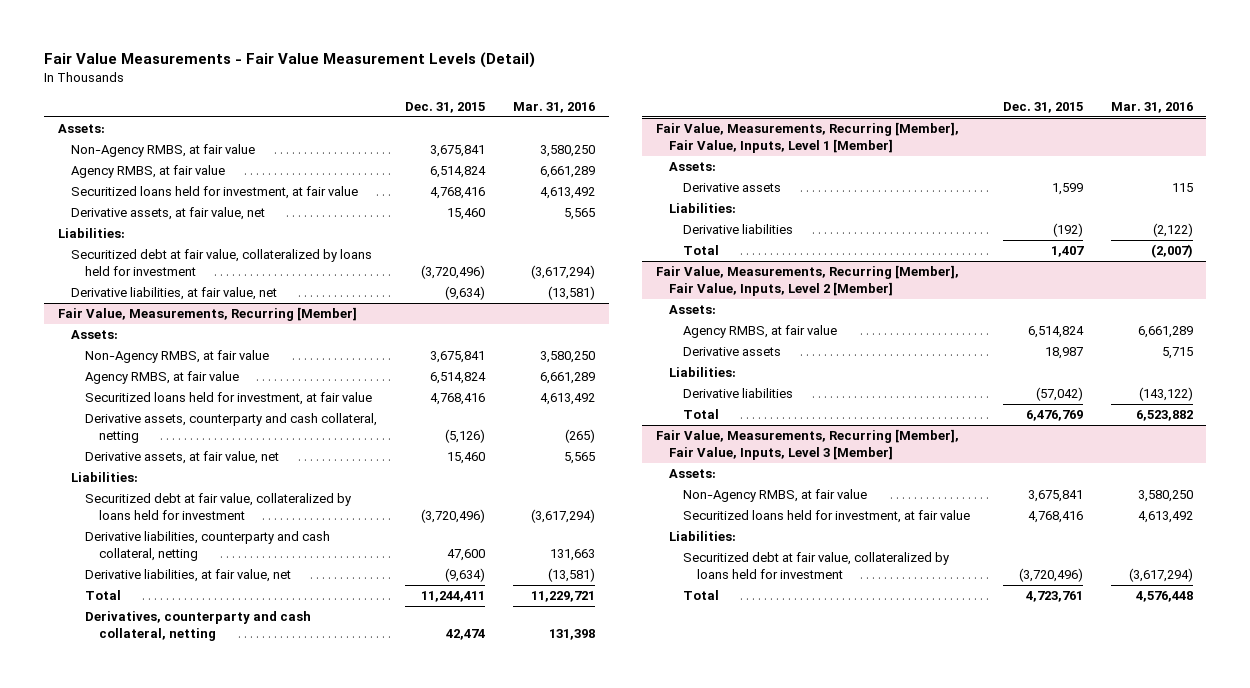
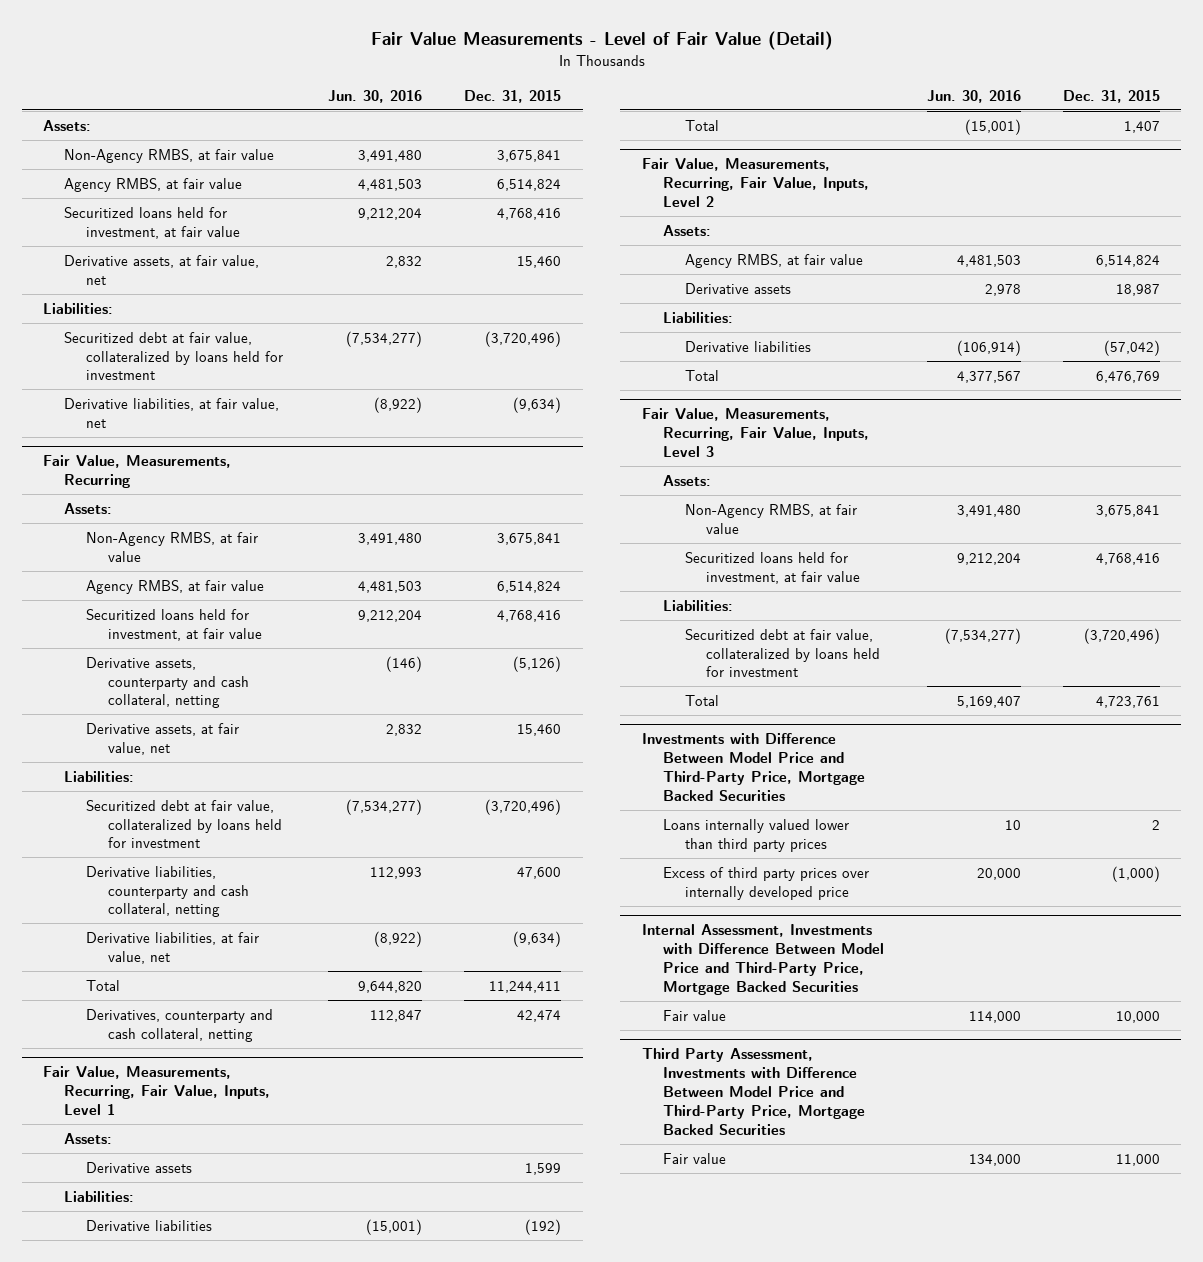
- Fair Value Measurements - Fair Value Measurement Levels (Detail)
+ Fair Value Measurements - Level of Fair Value (Detail)
- | Dec. 31, 2015 | Mar. 31, 2016
+ | Jun. 30, 2016 | Dec. 31, 2015
- Fair Value, Measurements, Recurring [Member]
+ Fair Value, Measurements, Recurring
- Fair Value, Measurements, Recurring [Member], Fair Value, Inputs, Level 1 [Member]
+ Fair Value, Measurements, Recurring, Fair Value, Inputs, Level 1
- Fair Value, Measurements, Recurring [Member], Fair Value, Inputs, Level 2 [Member]
+ Fair Value, Measurements, Recurring, Fair Value, Inputs, Level 2
- Fair Value, Measurements, Recurring [Member], Fair Value, Inputs, Level 3 [Member]
+ Fair Value, Measurements, Recurring, Fair Value, Inputs, Level 3
+ Investments with Difference Between Model Price and Third-Party Price, Mortgage Backed Securities
+ Loans internally valued lower than third party prices | 10 | 2
+ Excess of third party prices over internally developed price | 20,000 | (1,000)
+ Internal Assessment, Investments with Difference Between Model Price and Third-Party Price, Mortgage Backed Securities
+ Fair value | 114,000 | 10,000
+ Third Party Assessment, Investments with Difference Between Model Price and Third-Party Price, Mortgage Backed Securities
+ Fair value | 134,000 | 11,000

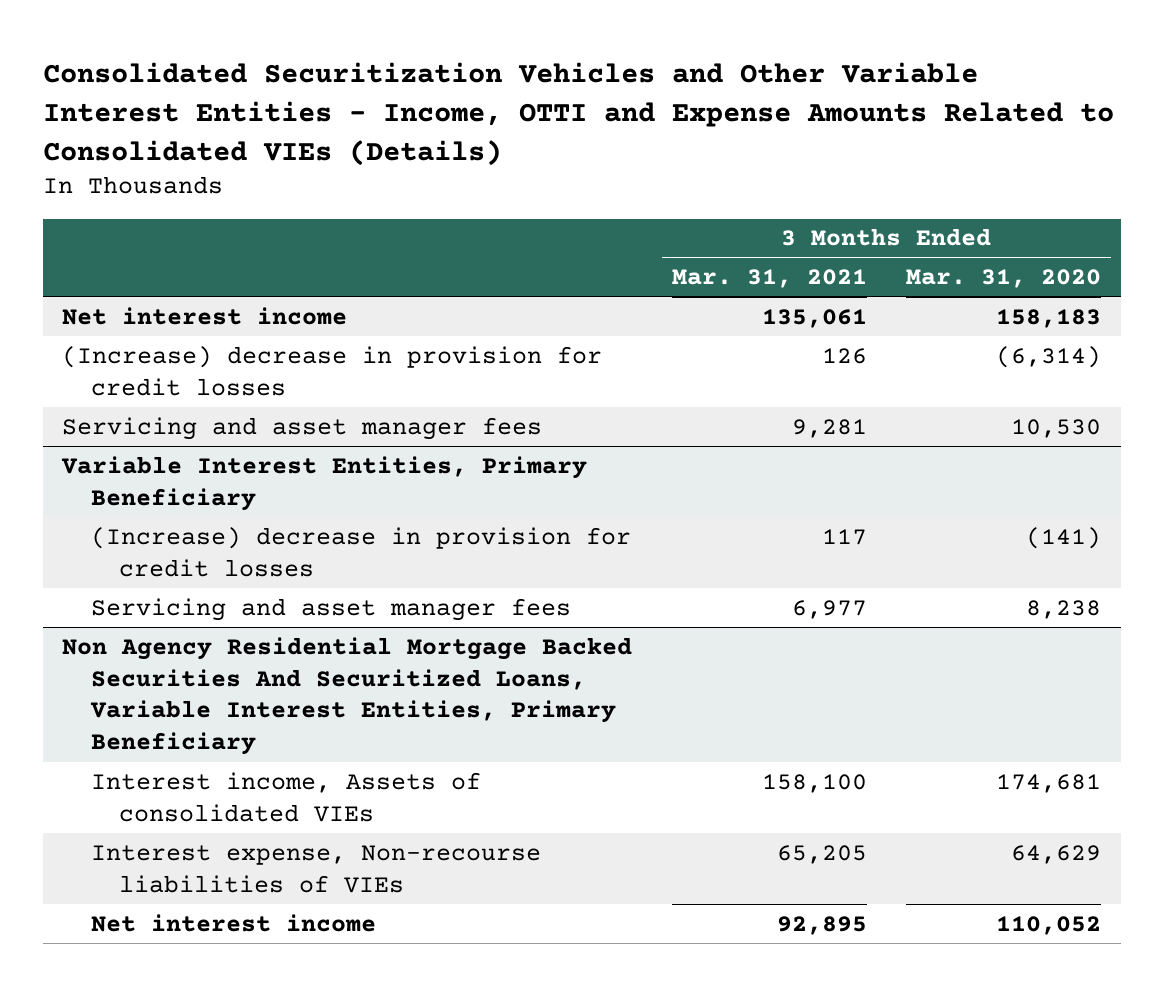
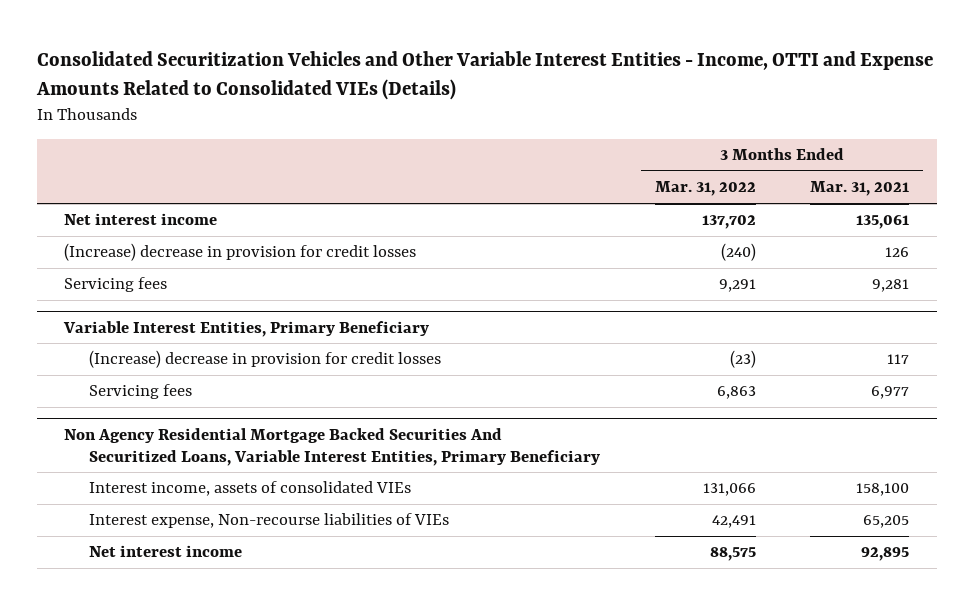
- | 3 Months Ended Mar. 31, 2021 | 3 Months Ended Mar. 31, 2020
+ | 3 Months Ended Mar. 31, 2022 | 3 Months Ended Mar. 31, 2021
- Servicing and asset manager fees | 9,281 | 10,530
+ Servicing fees | 9,291 | 9,281
@ Variable Interest Entities, Primary Beneficiary
- Servicing and asset manager fees | 6,977 | 8,238
+ Servicing fees | 6,863 | 6,977
@ Non Agency Residential Mortgage Backed Securities And Securitized Loans, Variable Interest Entities, Primary Beneficiary
- Interest income, Assets of consolidated VIEs | 158,100 | 174,681
+ Interest income, assets of consolidated VIEs | 131,066 | 158,100

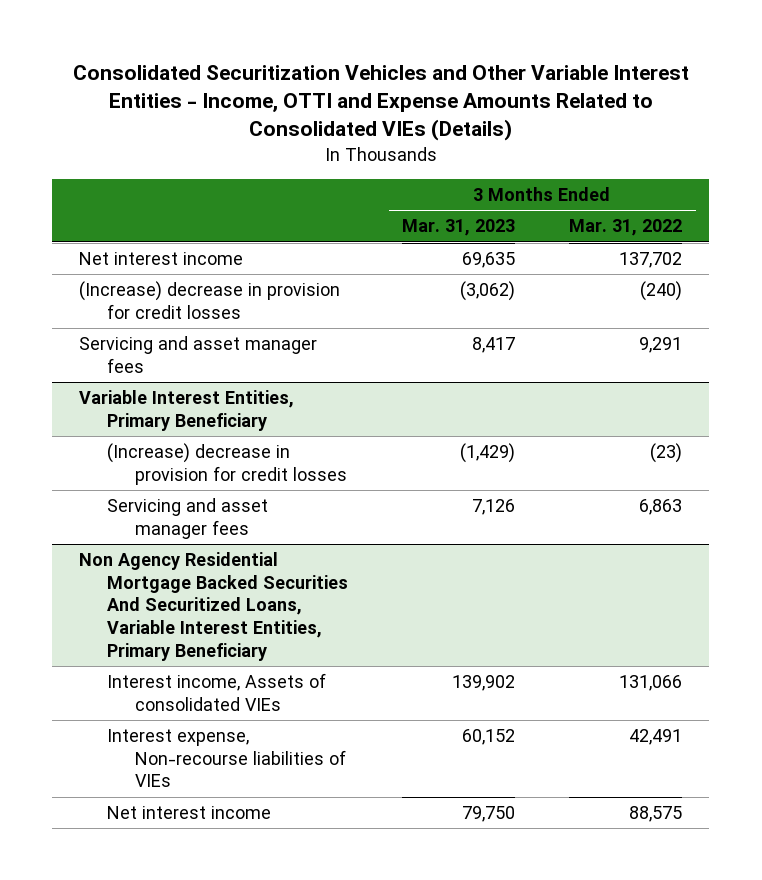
- | 3 Months Ended Mar. 31, 2022 | 3 Months Ended Mar. 31, 2021
+ | 3 Months Ended Mar. 31, 2023 | 3 Months Ended Mar. 31, 2022
- Servicing fees | 9,291 | 9,281
+ Servicing and asset manager fees | 8,417 | 9,291
@ Variable Interest Entities, Primary Beneficiary
- Servicing fees | 6,863 | 6,977
+ Servicing and asset manager fees | 7,126 | 6,863
@ Non Agency Residential Mortgage Backed Securities And Securitized Loans, Variable Interest Entities, Primary Beneficiary
- Interest income, assets of consolidated VIEs | 131,066 | 158,100
+ Interest income, Assets of consolidated VIEs | 139,902 | 131,066

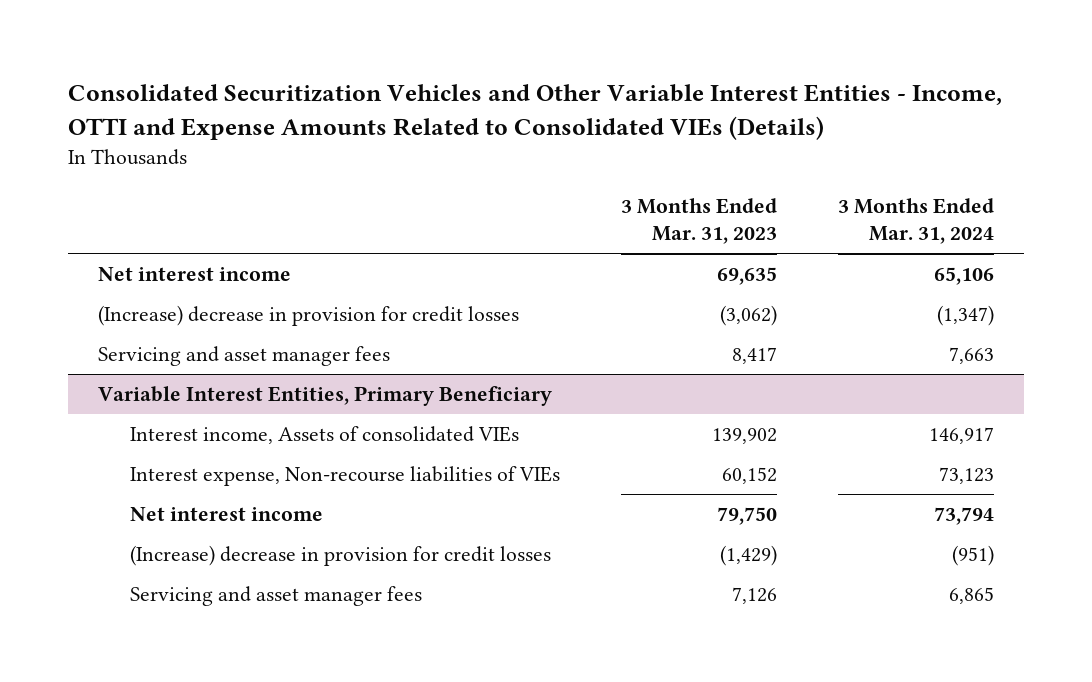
- | 3 Months Ended Mar. 31, 2023 | 3 Months Ended Mar. 31, 2022
+ | 3 Months Ended Mar. 31, 2023 | 3 Months Ended Mar. 31, 2024
- Non Agency Residential Mortgage Backed Securities And Securitized Loans, Variable Interest Entities, Primary Beneficiary
@ Variable Interest Entities, Primary Beneficiary
moved down: (Increase) decrease in provision for credit losses | (1,429) | (951)
moved down: Servicing and asset manager fees | 7,126 | 6,865

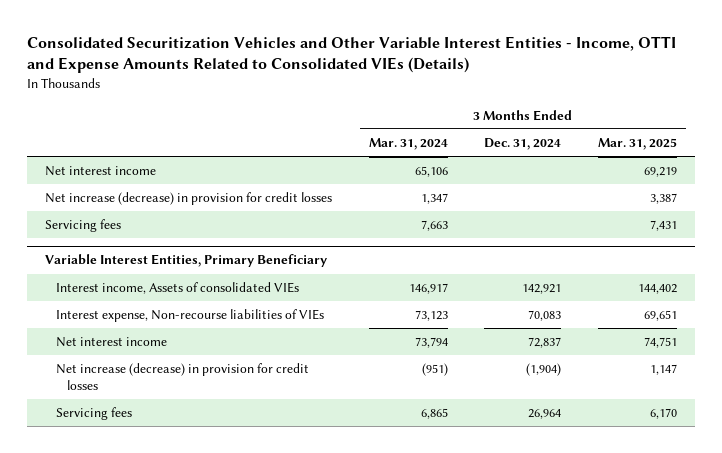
- | 3 Months Ended Mar. 31, 2023 | 3 Months Ended Mar. 31, 2024
+ | 3 Months Ended Mar. 31, 2024 | 3 Months Ended Dec. 31, 2024 | 3 Months Ended Mar. 31, 2025
- (Increase) decrease in provision for credit losses | (3,062) | (1,347)
- Servicing and asset manager fees | 8,417 | 7,663
+ Net increase (decrease) in provision for credit losses | 1,347 | | 3,387
+ Servicing fees | 7,663 | | 7,431
@ Variable Interest Entities, Primary Beneficiary
- (Increase) decrease in provision for credit losses | (1,429) | (951)
- Servicing and asset manager fees | 7,126 | 6,865
+ Net increase (decrease) in provision for credit losses | (951) | (1,904) | 1,147
+ Servicing fees | 6,865 | 26,964 | 6,170

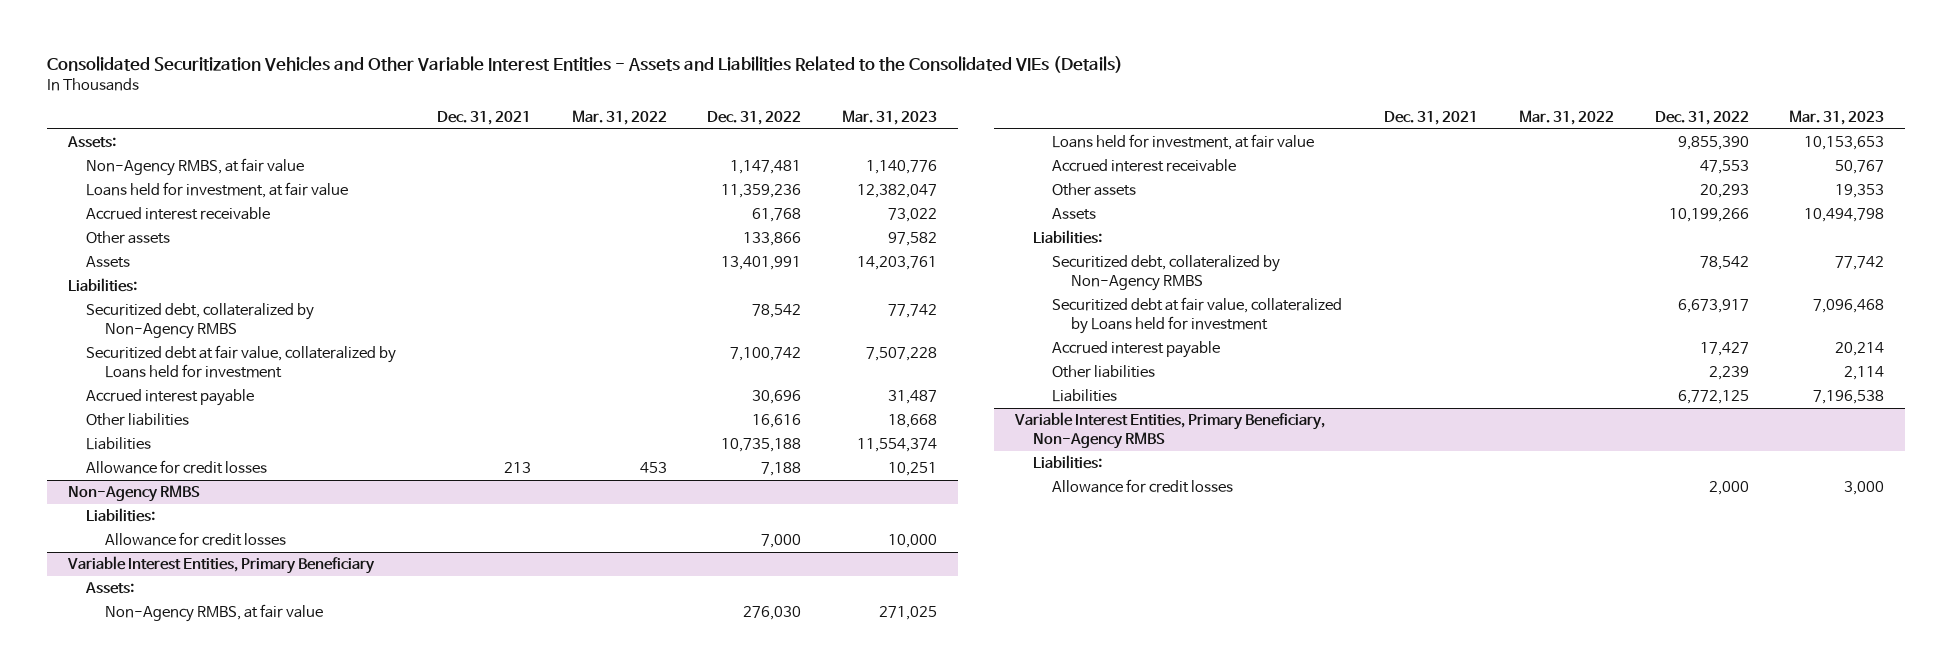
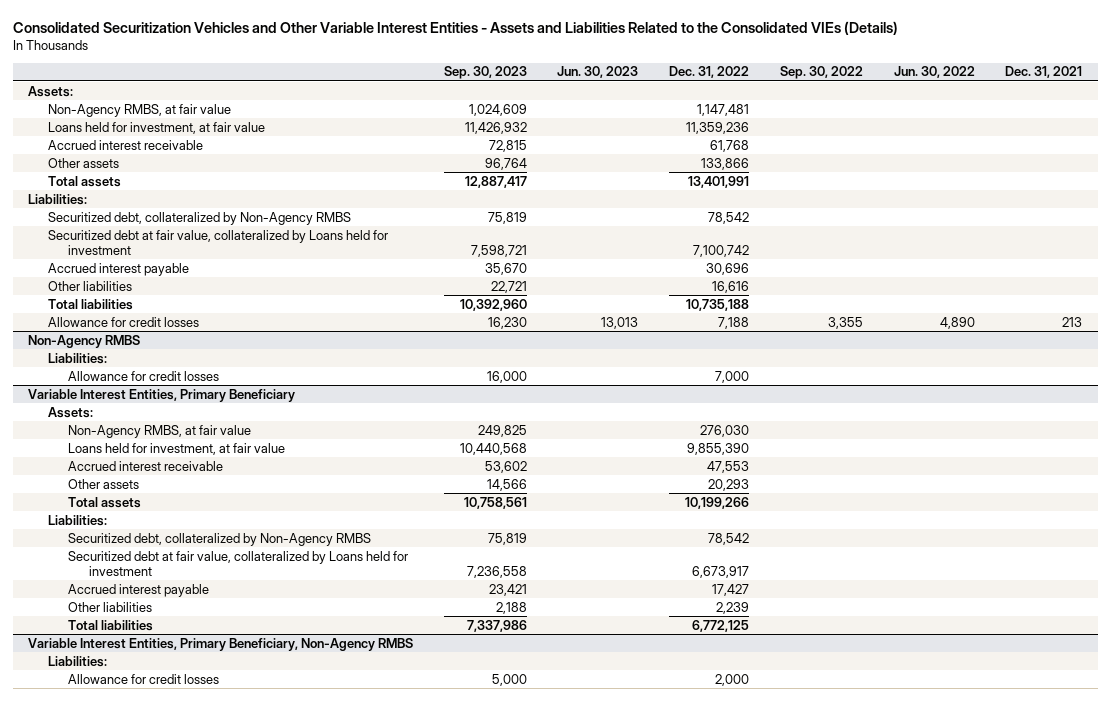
- | Dec. 31, 2021 | Mar. 31, 2022 | Dec. 31, 2022 | Mar. 31, 2023
+ | Sep. 30, 2023 | Jun. 30, 2023 | Dec. 31, 2022 | Sep. 30, 2022 | Jun. 30, 2022 | Dec. 31, 2021
- Assets | | | 13,401,991 | 14,203,761
+ Total assets | 12,887,417 | | 13,401,991 | | |
- Liabilities | | | 10,735,188 | 11,554,374
+ Total liabilities | 10,392,960 | | 10,735,188 | | |
@ Variable Interest Entities, Primary Beneficiary
- Assets | | | 10,199,266 | 10,494,798
+ Total assets | 10,758,561 | | 10,199,266 | | |
- Liabilities | | | 6,772,125 | 7,196,538
+ Total liabilities | 7,337,986 | | 6,772,125 | | |

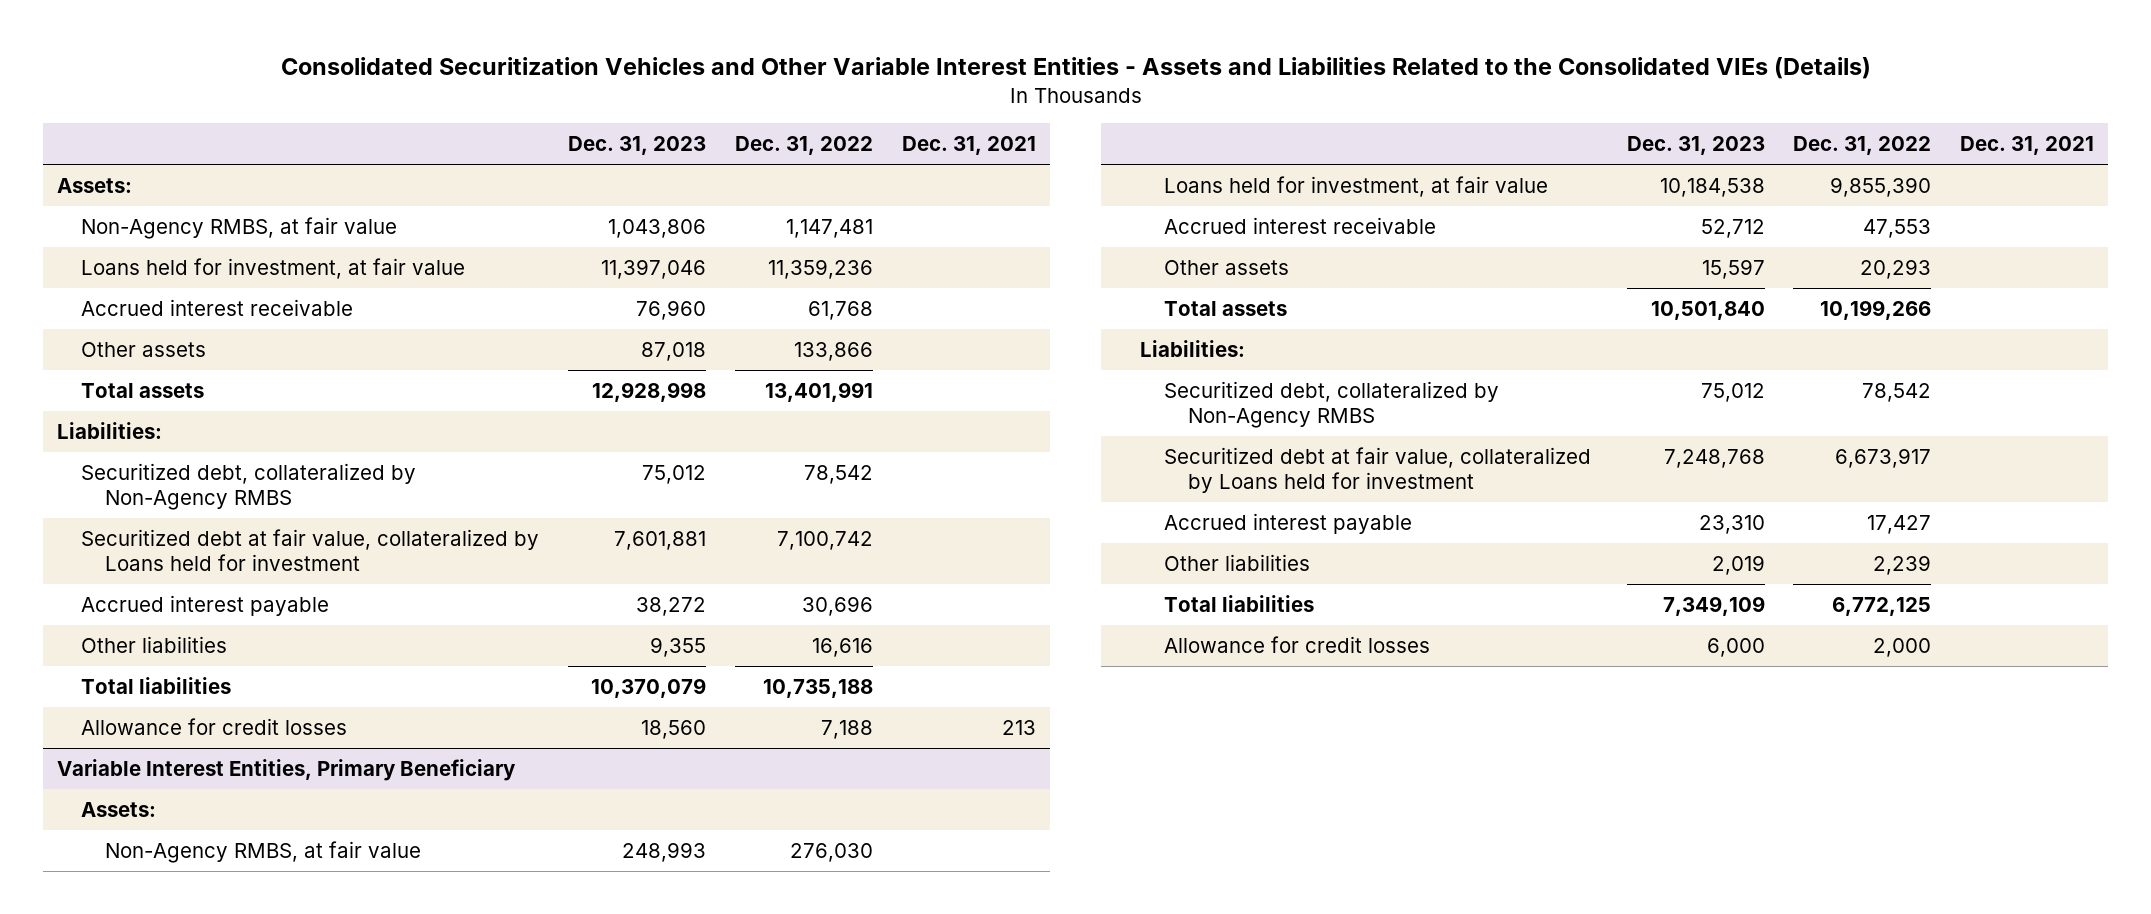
- | Sep. 30, 2023 | Jun. 30, 2023 | Dec. 31, 2022 | Sep. 30, 2022 | Jun. 30, 2022 | Dec. 31, 2021
+ | Dec. 31, 2023 | Dec. 31, 2022 | Dec. 31, 2021
- Non-Agency RMBS
- Liabilities:
- Allowance for credit losses | 16,000 | | 7,000 | | |
- Variable Interest Entities, Primary Beneficiary, Non-Agency RMBS
- Liabilities:

